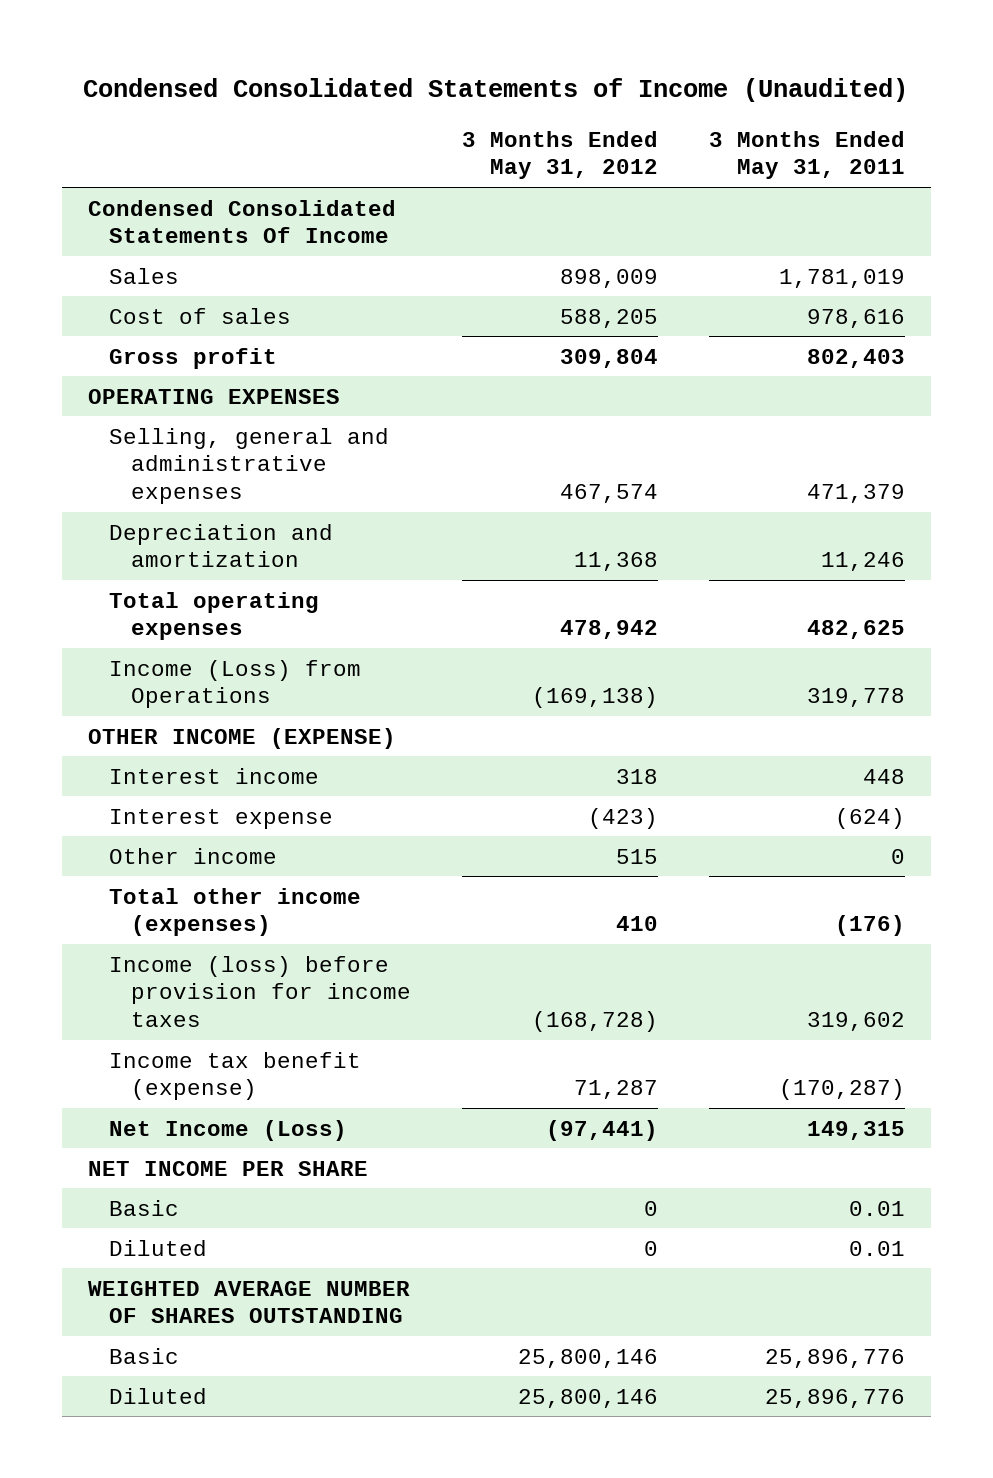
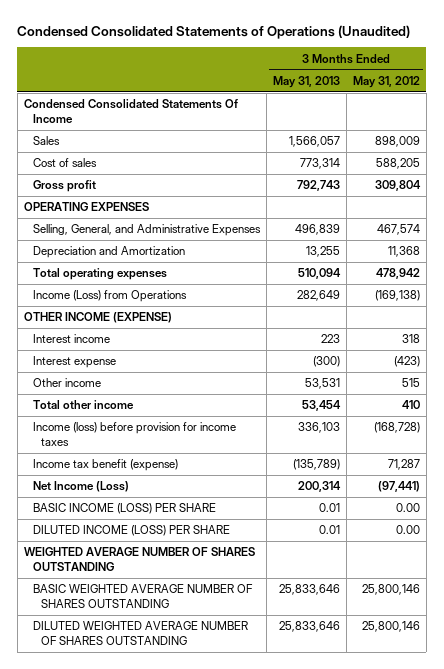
- Condensed Consolidated Statements of Income (Unaudited)
+ Condensed Consolidated Statements of Operations (Unaudited)
- | 3 Months Ended May 31, 2012 | 3 Months Ended May 31, 2011
+ | 3 Months Ended May 31, 2013 | 3 Months Ended May 31, 2012
- Selling, general and administrative expenses | 467,574 | 471,379
- Depreciation and amortization | 11,368 | 11,246
+ Selling, General, and Administrative Expenses | 496,839 | 467,574
+ Depreciation and Amortization | 13,255 | 11,368
- Total other income (expenses) | 410 | (176)
+ Total other income | 53,454 | 410
- NET INCOME PER SHARE
- Basic | 0 | 0.01
- Diluted | 0 | 0.01
+ BASIC INCOME (LOSS) PER SHARE | 0.01 | 0.00
+ DILUTED INCOME (LOSS) PER SHARE | 0.01 | 0.00
- Basic | 25,800,146 | 25,896,776
- Diluted | 25,800,146 | 25,896,776
+ BASIC WEIGHTED AVERAGE NUMBER OF SHARES OUTSTANDING | 25,833,646 | 25,800,146
+ DILUTED WEIGHTED AVERAGE NUMBER OF SHARES OUTSTANDING | 25,833,646 | 25,800,146

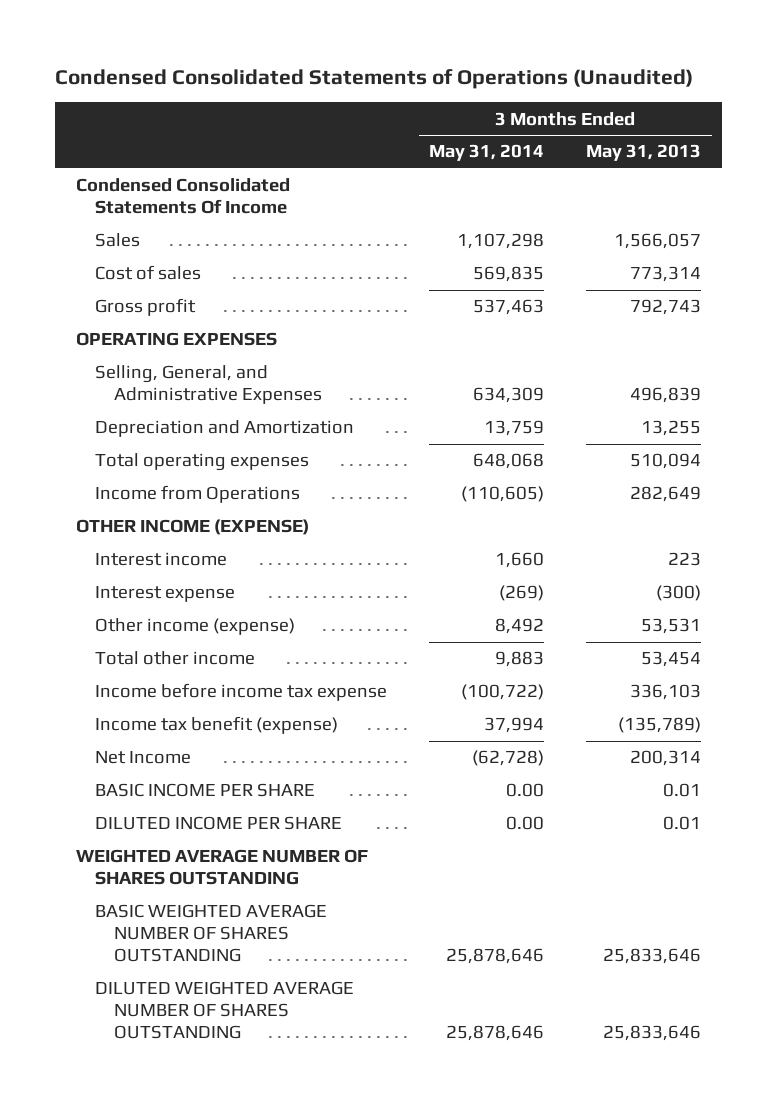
- | 3 Months Ended May 31, 2013 | 3 Months Ended May 31, 2012
+ | 3 Months Ended May 31, 2014 | 3 Months Ended May 31, 2013
- Income (Loss) from Operations | 282,649 | (169,138)
+ Income from Operations | (110,605) | 282,649
- Other income | 53,531 | 515
+ Other income (expense) | 8,492 | 53,531
- Income (loss) before provision for income taxes | 336,103 | (168,728)
+ Income before income tax expense | (100,722) | 336,103
- Net Income (Loss) | 200,314 | (97,441)
- BASIC INCOME (LOSS) PER SHARE | 0.01 | 0.00
- DILUTED INCOME (LOSS) PER SHARE | 0.01 | 0.00
+ Net Income | (62,728) | 200,314
+ BASIC INCOME PER SHARE | 0.00 | 0.01
+ DILUTED INCOME PER SHARE | 0.00 | 0.01

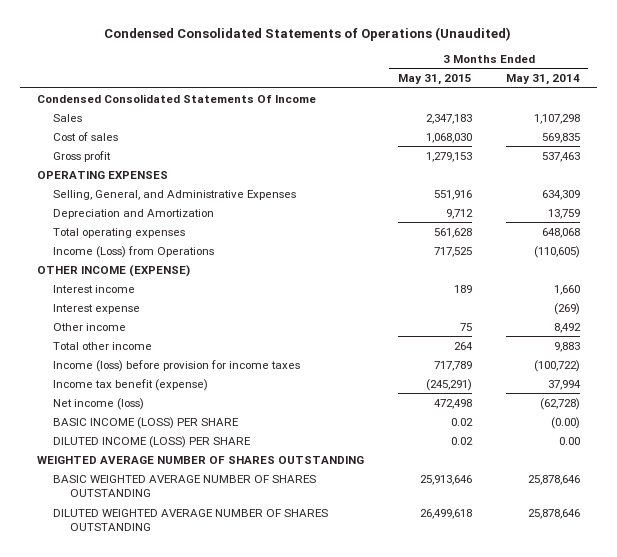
- | 3 Months Ended May 31, 2014 | 3 Months Ended May 31, 2013
+ | 3 Months Ended May 31, 2015 | 3 Months Ended May 31, 2014
- Income from Operations | (110,605) | 282,649
+ Income (Loss) from Operations | 717,525 | (110,605)
- Other income (expense) | 8,492 | 53,531
+ Other income | 75 | 8,492
- Income before income tax expense | (100,722) | 336,103
+ Income (loss) before provision for income taxes | 717,789 | (100,722)
- Net Income | (62,728) | 200,314
- BASIC INCOME PER SHARE | 0.00 | 0.01
- DILUTED INCOME PER SHARE | 0.00 | 0.01
+ Net income (loss) | 472,498 | (62,728)
+ BASIC INCOME (LOSS) PER SHARE | 0.02 | (0.00)
+ DILUTED INCOME (LOSS) PER SHARE | 0.02 | 0.00

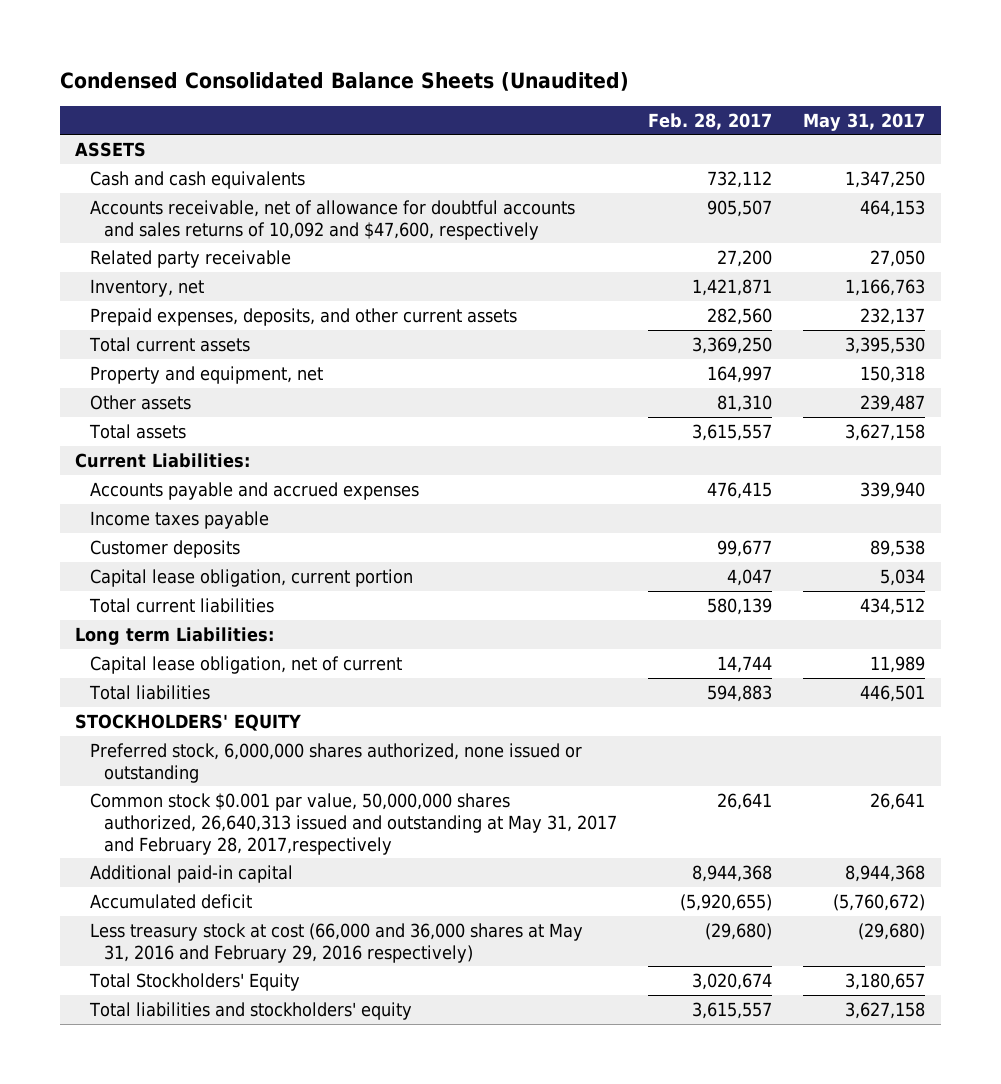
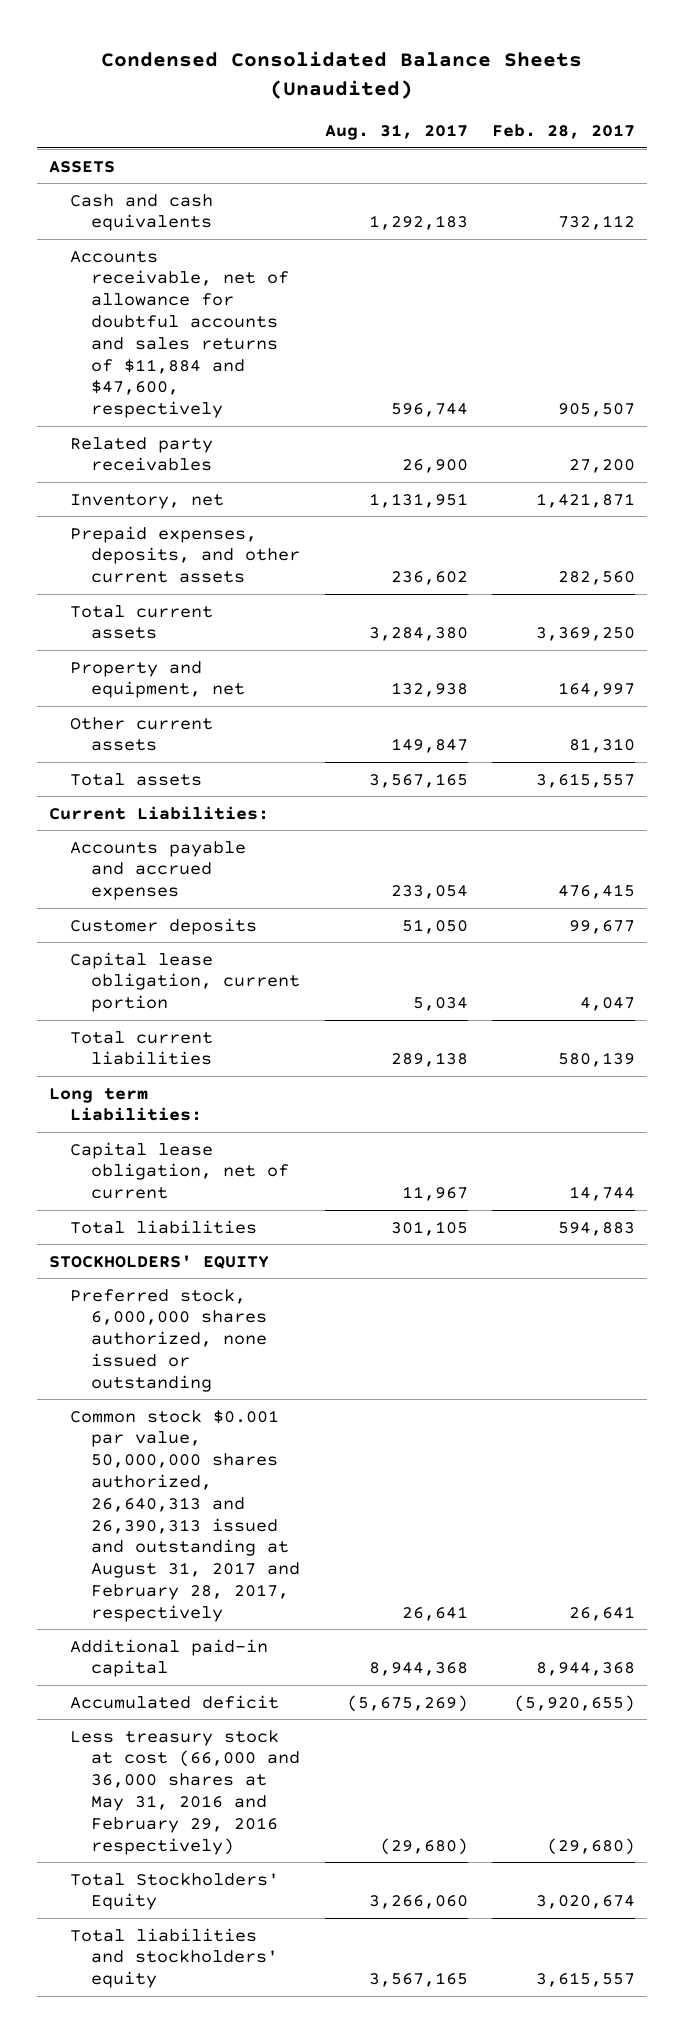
- | Feb. 28, 2017 | May 31, 2017
+ | Aug. 31, 2017 | Feb. 28, 2017
- Accounts receivable, net of allowance for doubtful accounts and sales returns of 10,092 and $47,600, respectively | 905,507 | 464,153
- Related party receivable | 27,200 | 27,050
+ Accounts receivable, net of allowance for doubtful accounts and sales returns of $11,884 and $47,600, respectively | 596,744 | 905,507
+ Related party receivables | 26,900 | 27,200
- Other assets | 81,310 | 239,487
+ Other current assets | 149,847 | 81,310
- Income taxes payable
- Common stock $0.001 par value, 50,000,000 shares authorized, 26,640,313 issued and outstanding at May 31, 2017 and February 28, 2017,respectively | 26,641 | 26,641
+ Common stock $0.001 par value, 50,000,000 shares authorized, 26,640,313 and 26,390,313 issued and outstanding at August 31, 2017 and February 28, 2017, respectively | 26,641 | 26,641

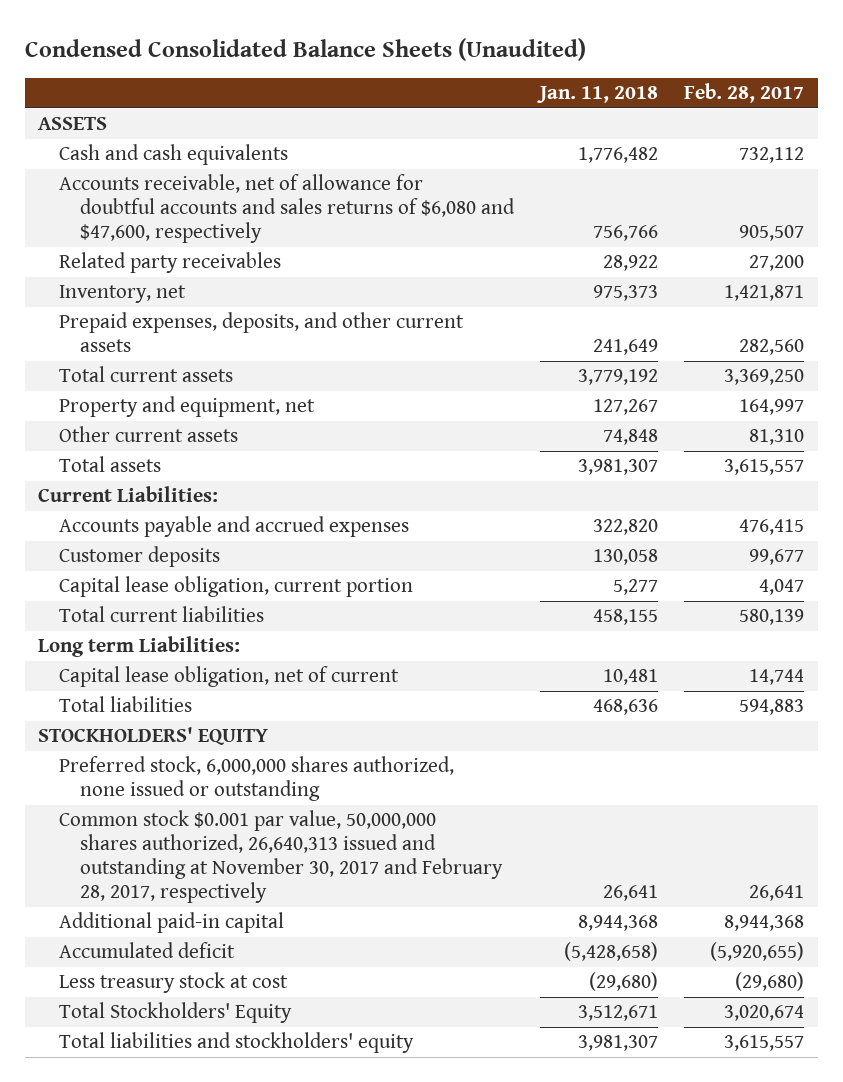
- | Aug. 31, 2017 | Feb. 28, 2017
+ | Jan. 11, 2018 | Feb. 28, 2017
- Accounts receivable, net of allowance for doubtful accounts and sales returns of $11,884 and $47,600, respectively | 596,744 | 905,507
+ Accounts receivable, net of allowance for doubtful accounts and sales returns of $6,080 and $47,600, respectively | 756,766 | 905,507
- Common stock $0.001 par value, 50,000,000 shares authorized, 26,640,313 and 26,390,313 issued and outstanding at August 31, 2017 and February 28, 2017, respectively | 26,641 | 26,641
+ Common stock $0.001 par value, 50,000,000 shares authorized, 26,640,313 issued and outstanding at November 30, 2017 and February 28, 2017, respectively | 26,641 | 26,641
- Less treasury stock at cost (66,000 and 36,000 shares at May 31, 2016 and February 29, 2016 respectively) | (29,680) | (29,680)
+ Less treasury stock at cost | (29,680) | (29,680)

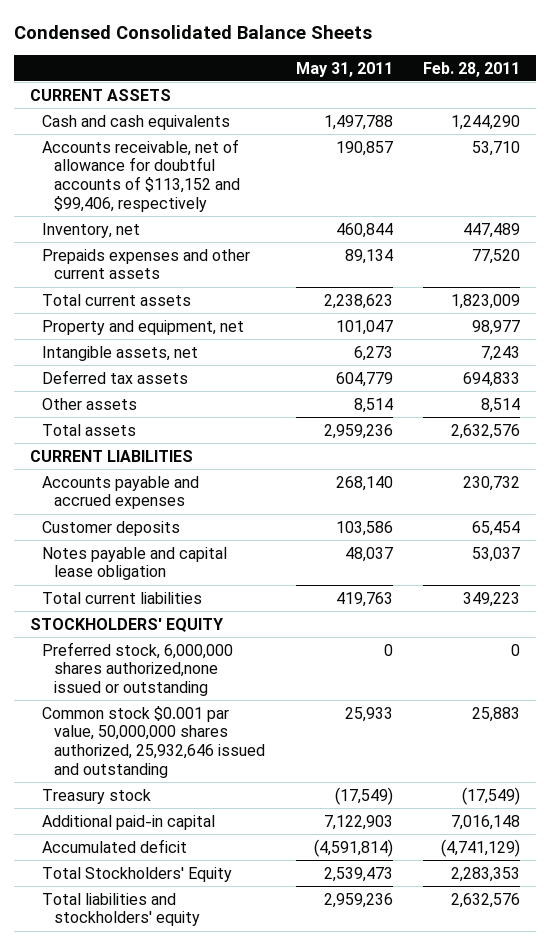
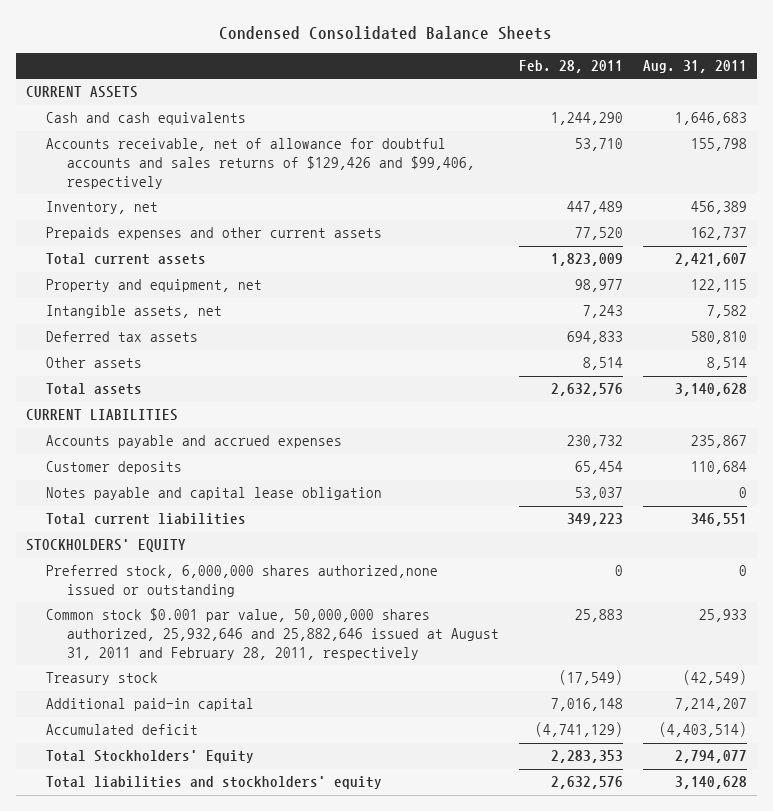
- | May 31, 2011 | Feb. 28, 2011
+ | Feb. 28, 2011 | Aug. 31, 2011
- Accounts receivable, net of allowance for doubtful accounts of $113,152 and $99,406, respectively | 190,857 | 53,710
+ Accounts receivable, net of allowance for doubtful accounts and sales returns of $129,426 and $99,406, respectively | 53,710 | 155,798
- Common stock $0.001 par value, 50,000,000 shares authorized, 25,932,646 issued and outstanding | 25,933 | 25,883
+ Common stock $0.001 par value, 50,000,000 shares authorized, 25,932,646 and 25,882,646 issued at August 31, 2011 and February 28, 2011, respectively | 25,883 | 25,933

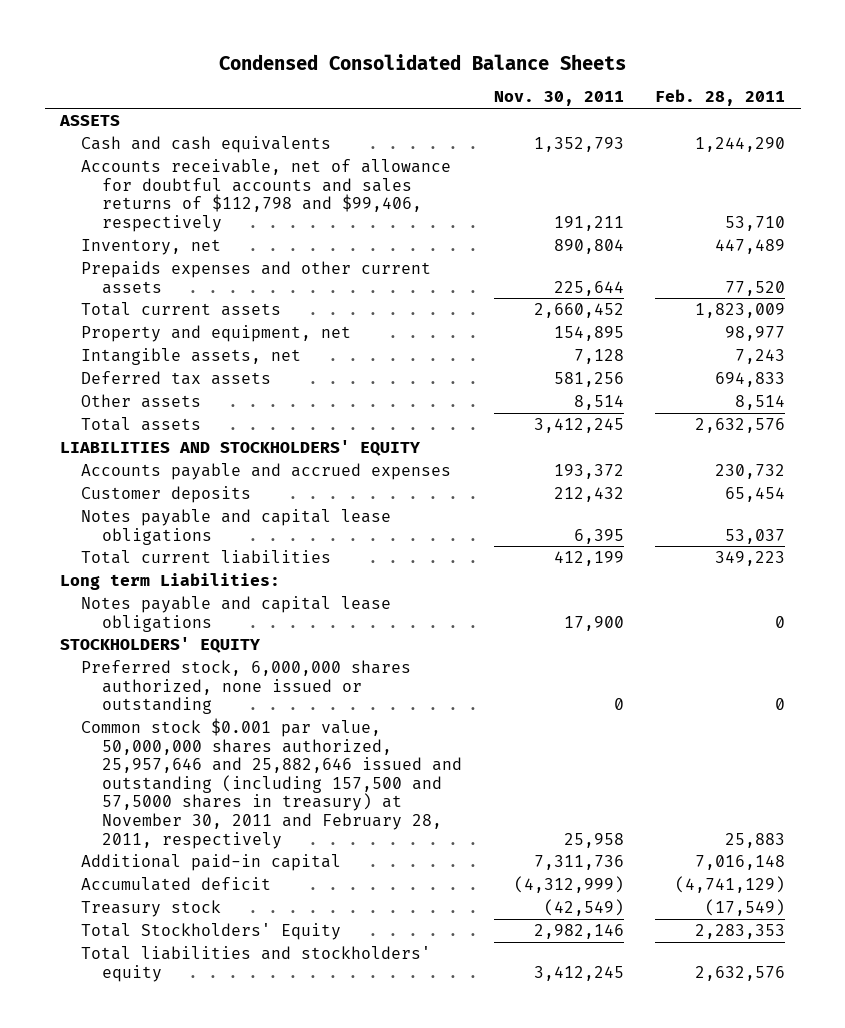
- | Feb. 28, 2011 | Aug. 31, 2011
+ | Nov. 30, 2011 | Feb. 28, 2011
- CURRENT ASSETS
+ ASSETS
- Accounts receivable, net of allowance for doubtful accounts and sales returns of $129,426 and $99,406, respectively | 53,710 | 155,798
+ Accounts receivable, net of allowance for doubtful accounts and sales returns of $112,798 and $99,406, respectively | 191,211 | 53,710
- CURRENT LIABILITIES
+ LIABILITIES AND STOCKHOLDERS' EQUITY
- Notes payable and capital lease obligation | 53,037 | 0
+ Notes payable and capital lease obligations | 6,395 | 53,037
+ Long term Liabilities:
+ Notes payable and capital lease obligations | 17,900 | 0
- Preferred stock, 6,000,000 shares authorized,none issued or outstanding | 0 | 0
- Common stock $0.001 par value, 50,000,000 shares authorized, 25,932,646 and 25,882,646 issued at August 31, 2011 and February 28, 2011, respectively | 25,883 | 25,933
+ Preferred stock, 6,000,000 shares authorized, none issued or outstanding | 0 | 0
+ Common stock $0.001 par value, 50,000,000 shares authorized, 25,957,646 and 25,882,646 issued and outstanding (including 157,500 and 57,5000 shares in treasury) at November 30, 2011 and February 28, 2011, respectively | 25,958 | 25,883
moved down: Treasury stock | (42,549) | (17,549)

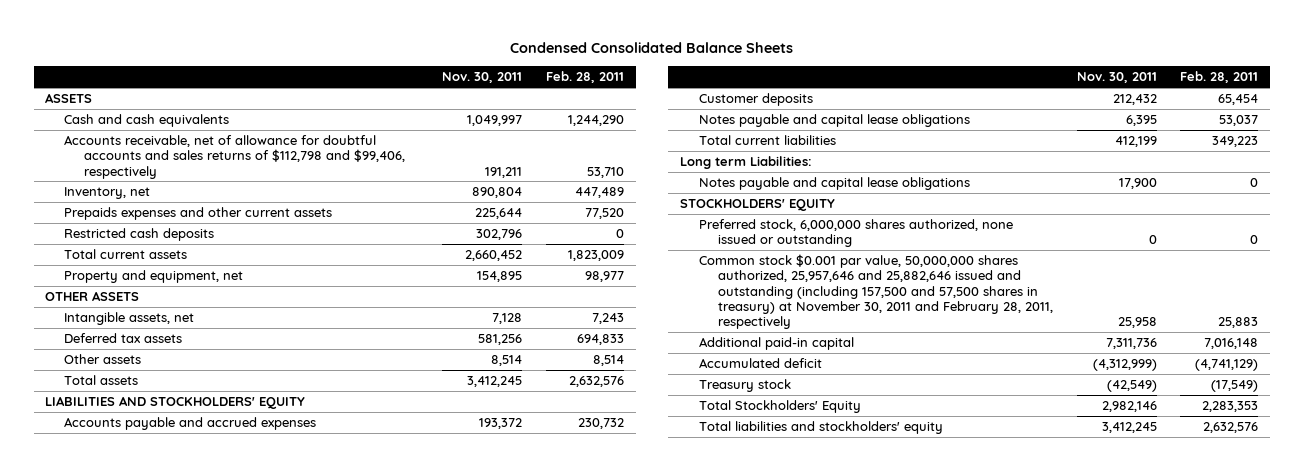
- Cash and cash equivalents | 1,352,793 | 1,244,290
+ Cash and cash equivalents | 1,049,997 | 1,244,290
+ Restricted cash deposits | 302,796 | 0
+ OTHER ASSETS
- Common stock $0.001 par value, 50,000,000 shares authorized, 25,957,646 and 25,882,646 issued and outstanding (including 157,500 and 57,5000 shares in treasury) at November 30, 2011 and February 28, 2011, respectively | 25,958 | 25,883
+ Common stock $0.001 par value, 50,000,000 shares authorized, 25,957,646 and 25,882,646 issued and outstanding (including 157,500 and 57,500 shares in treasury) at November 30, 2011 and February 28, 2011, respectively | 25,958 | 25,883

